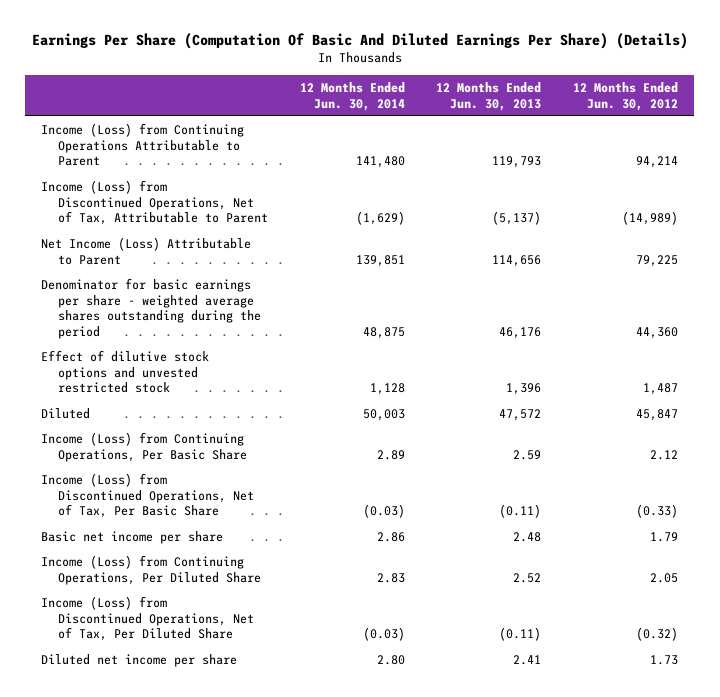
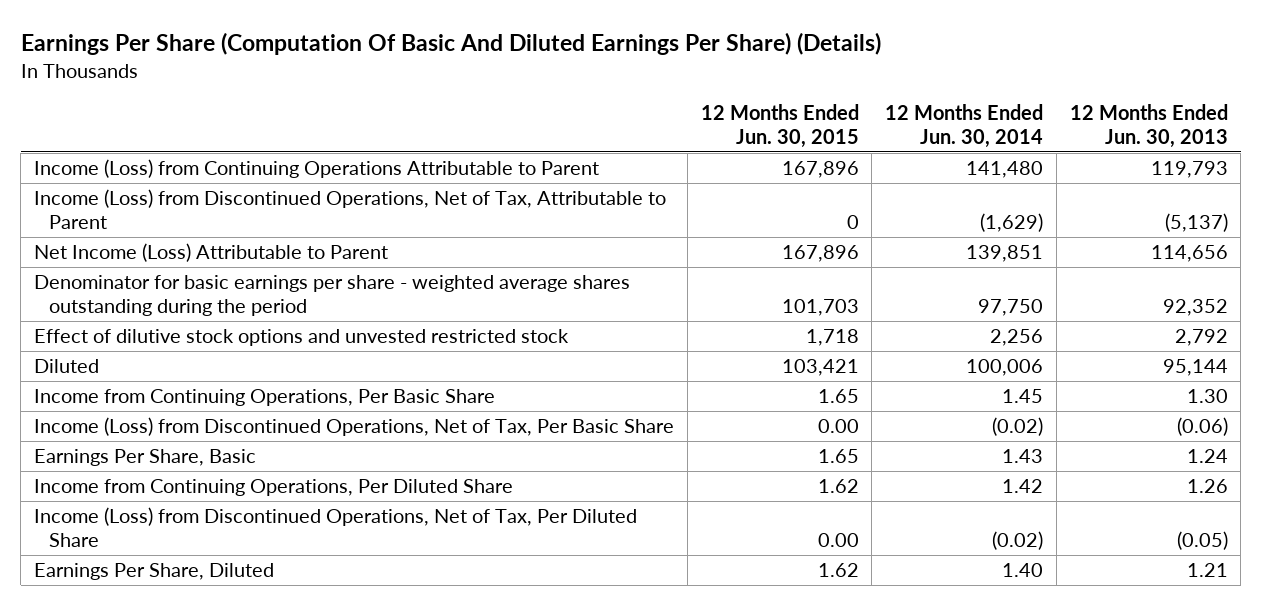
- | 12 Months Ended Jun. 30, 2014 | 12 Months Ended Jun. 30, 2013 | 12 Months Ended Jun. 30, 2012
+ | 12 Months Ended Jun. 30, 2015 | 12 Months Ended Jun. 30, 2014 | 12 Months Ended Jun. 30, 2013
- Denominator for basic earnings per share - weighted average shares outstanding during the period | 48,875 | 46,176 | 44,360
- Effect of dilutive stock options and unvested restricted stock | 1,128 | 1,396 | 1,487
- Diluted | 50,003 | 47,572 | 45,847
- Income (Loss) from Continuing Operations, Per Basic Share | 2.89 | 2.59 | 2.12
- Income (Loss) from Discontinued Operations, Net of Tax, Per Basic Share | (0.03) | (0.11) | (0.33)
- Basic net income per share | 2.86 | 2.48 | 1.79
- Income (Loss) from Continuing Operations, Per Diluted Share | 2.83 | 2.52 | 2.05
- Income (Loss) from Discontinued Operations, Net of Tax, Per Diluted Share | (0.03) | (0.11) | (0.32)
- Diluted net income per share | 2.80 | 2.41 | 1.73
+ Denominator for basic earnings per share - weighted average shares outstanding during the period | 101,703 | 97,750 | 92,352
+ Effect of dilutive stock options and unvested restricted stock | 1,718 | 2,256 | 2,792
+ Diluted | 103,421 | 100,006 | 95,144
+ Income from Continuing Operations, Per Basic Share | 1.65 | 1.45 | 1.30
+ Income (Loss) from Discontinued Operations, Net of Tax, Per Basic Share | 0.00 | (0.02) | (0.06)
+ Earnings Per Share, Basic | 1.65 | 1.43 | 1.24
+ Income from Continuing Operations, Per Diluted Share | 1.62 | 1.42 | 1.26
+ Income (Loss) from Discontinued Operations, Net of Tax, Per Diluted Share | 0.00 | (0.02) | (0.05)
+ Earnings Per Share, Diluted | 1.62 | 1.40 | 1.21

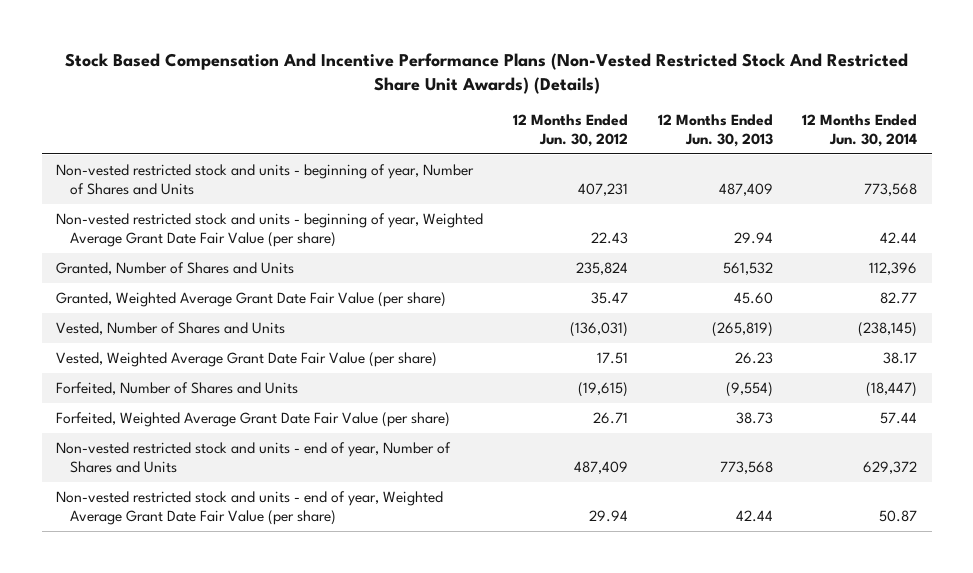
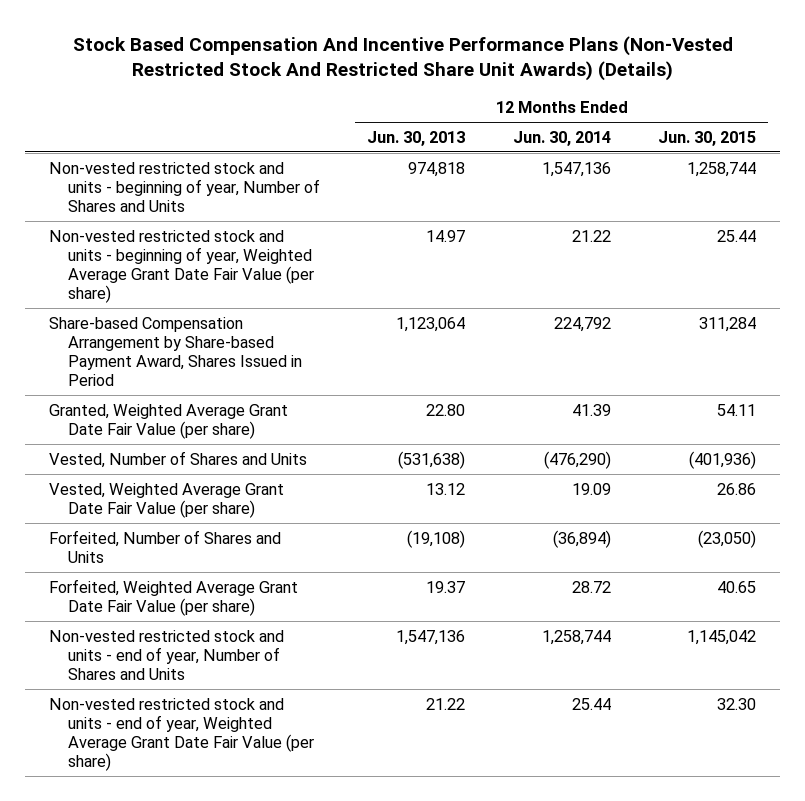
- | 12 Months Ended Jun. 30, 2012 | 12 Months Ended Jun. 30, 2013 | 12 Months Ended Jun. 30, 2014
+ | 12 Months Ended Jun. 30, 2013 | 12 Months Ended Jun. 30, 2014 | 12 Months Ended Jun. 30, 2015
- Non-vested restricted stock and units - beginning of year, Number of Shares and Units | 407,231 | 487,409 | 773,568
- Non-vested restricted stock and units - beginning of year, Weighted Average Grant Date Fair Value (per share) | 22.43 | 29.94 | 42.44
- Granted, Number of Shares and Units | 235,824 | 561,532 | 112,396
- Granted, Weighted Average Grant Date Fair Value (per share) | 35.47 | 45.60 | 82.77
- Vested, Number of Shares and Units | (136,031) | (265,819) | (238,145)
- Vested, Weighted Average Grant Date Fair Value (per share) | 17.51 | 26.23 | 38.17
- Forfeited, Number of Shares and Units | (19,615) | (9,554) | (18,447)
- Forfeited, Weighted Average Grant Date Fair Value (per share) | 26.71 | 38.73 | 57.44
- Non-vested restricted stock and units - end of year, Number of Shares and Units | 487,409 | 773,568 | 629,372
- Non-vested restricted stock and units - end of year, Weighted Average Grant Date Fair Value (per share) | 29.94 | 42.44 | 50.87
+ Non-vested restricted stock and units - beginning of year, Number of Shares and Units | 974,818 | 1,547,136 | 1,258,744
+ Non-vested restricted stock and units - beginning of year, Weighted Average Grant Date Fair Value (per share) | 14.97 | 21.22 | 25.44
+ Share-based Compensation Arrangement by Share-based Payment Award, Shares Issued in Period | 1,123,064 | 224,792 | 311,284
+ Granted, Weighted Average Grant Date Fair Value (per share) | 22.80 | 41.39 | 54.11
+ Vested, Number of Shares and Units | (531,638) | (476,290) | (401,936)
+ Vested, Weighted Average Grant Date Fair Value (per share) | 13.12 | 19.09 | 26.86
+ Forfeited, Number of Shares and Units | (19,108) | (36,894) | (23,050)
+ Forfeited, Weighted Average Grant Date Fair Value (per share) | 19.37 | 28.72 | 40.65
+ Non-vested restricted stock and units - end of year, Number of Shares and Units | 1,547,136 | 1,258,744 | 1,145,042
+ Non-vested restricted stock and units - end of year, Weighted Average Grant Date Fair Value (per share) | 21.22 | 25.44 | 32.30

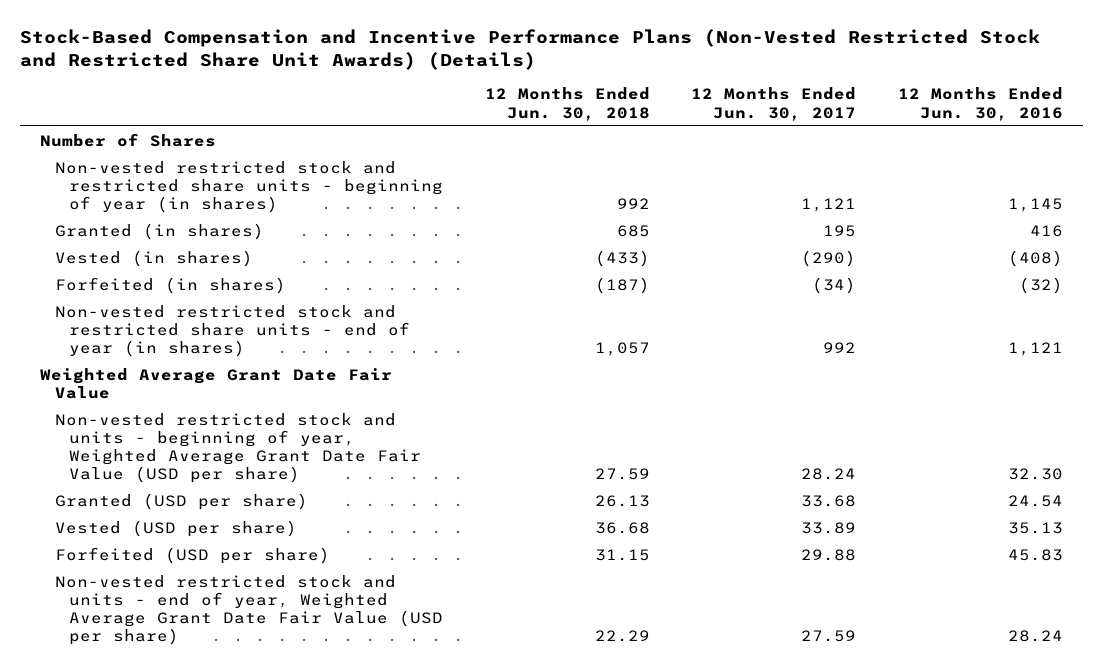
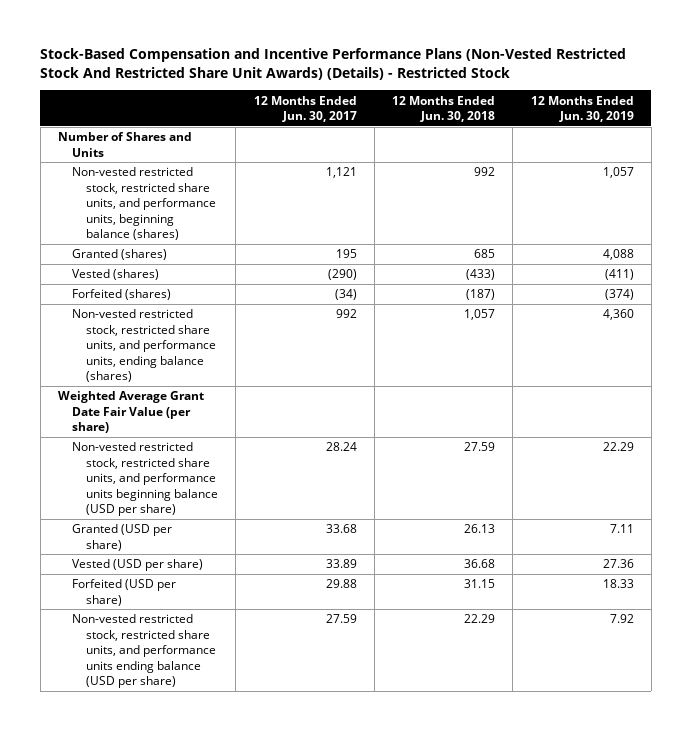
- Stock-Based Compensation and Incentive Performance Plans (Non-Vested Restricted Stock and Restricted Share Unit Awards) (Details)
+ Stock-Based Compensation and Incentive Performance Plans (Non-Vested Restricted Stock And Restricted Share Unit Awards) (Details) - Restricted Stock
- | 12 Months Ended Jun. 30, 2018 | 12 Months Ended Jun. 30, 2017 | 12 Months Ended Jun. 30, 2016
+ | 12 Months Ended Jun. 30, 2017 | 12 Months Ended Jun. 30, 2018 | 12 Months Ended Jun. 30, 2019
- Number of Shares
- Non-vested restricted stock and restricted share units - beginning of year (in shares) | 992 | 1,121 | 1,145
- Granted (in shares) | 685 | 195 | 416
- Vested (in shares) | (433) | (290) | (408)
- Forfeited (in shares) | (187) | (34) | (32)
- Non-vested restricted stock and restricted share units - end of year (in shares) | 1,057 | 992 | 1,121
- Weighted Average Grant Date Fair Value
- Non-vested restricted stock and units - beginning of year, Weighted Average Grant Date Fair Value (USD per share) | 27.59 | 28.24 | 32.30
+ Number of Shares and Units
+ Non-vested restricted stock, restricted share units, and performance units, beginning balance (shares) | 1,121 | 992 | 1,057
+ Granted (shares) | 195 | 685 | 4,088
+ Vested (shares) | (290) | (433) | (411)
+ Forfeited (shares) | (34) | (187) | (374)
+ Non-vested restricted stock, restricted share units, and performance units, ending balance (shares) | 992 | 1,057 | 4,360
+ Weighted Average Grant Date Fair Value (per share)
+ Non-vested restricted stock, restricted share units, and performance units beginning balance (USD per share) | 28.24 | 27.59 | 22.29
- Non-vested restricted stock and units - end of year, Weighted Average Grant Date Fair Value (USD per share) | 22.29 | 27.59 | 28.24
+ Non-vested restricted stock, restricted share units, and performance units ending balance (USD per share) | 27.59 | 22.29 | 7.92

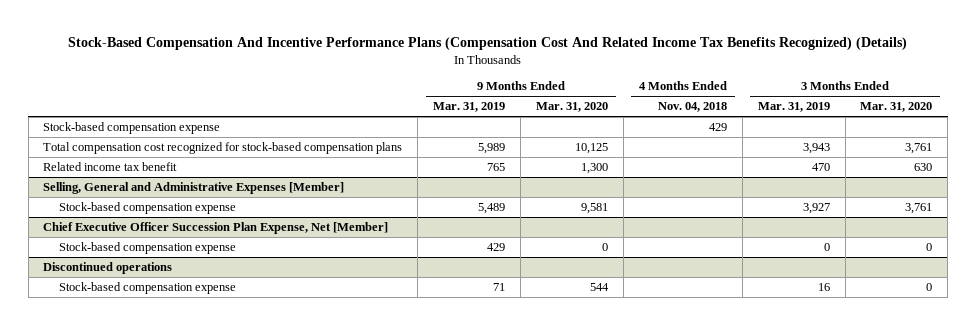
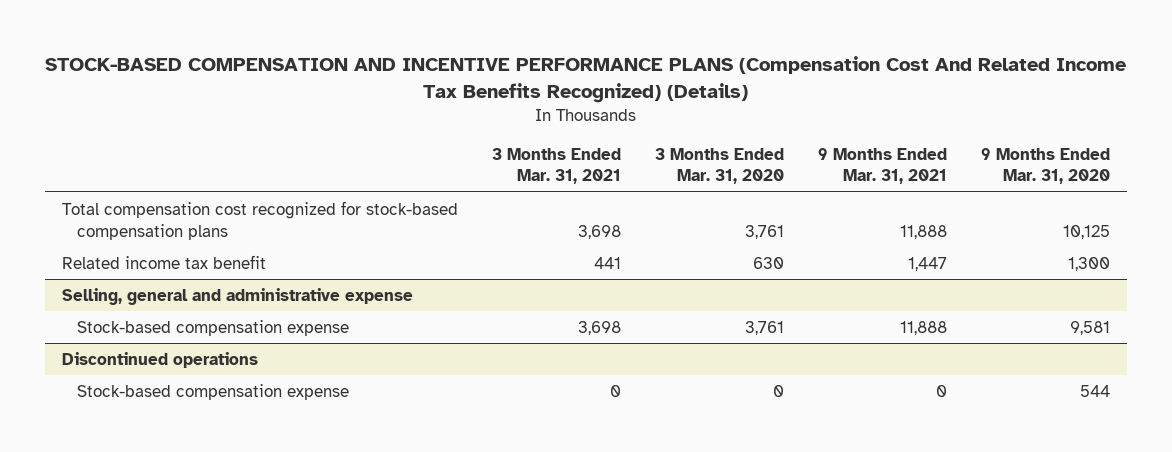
- Stock-Based Compensation And Incentive Performance Plans (Compensation Cost And Related Income Tax Benefits Recognized) (Details)
+ STOCK-BASED COMPENSATION AND INCENTIVE PERFORMANCE PLANS (Compensation Cost And Related Income Tax Benefits Recognized) (Details)
- | 9 Months Ended Mar. 31, 2019 | 9 Months Ended Mar. 31, 2020 | 4 Months Ended Nov. 04, 2018 | 3 Months Ended Mar. 31, 2019 | 3 Months Ended Mar. 31, 2020
+ | 3 Months Ended Mar. 31, 2021 | 3 Months Ended Mar. 31, 2020 | 9 Months Ended Mar. 31, 2021 | 9 Months Ended Mar. 31, 2020
- Stock-based compensation expense | | | 429 | |
- Selling, General and Administrative Expenses [Member]
+ Selling, general and administrative expense
- Chief Executive Officer Succession Plan Expense, Net [Member]
- Stock-based compensation expense | 429 | 0 | | 0 | 0

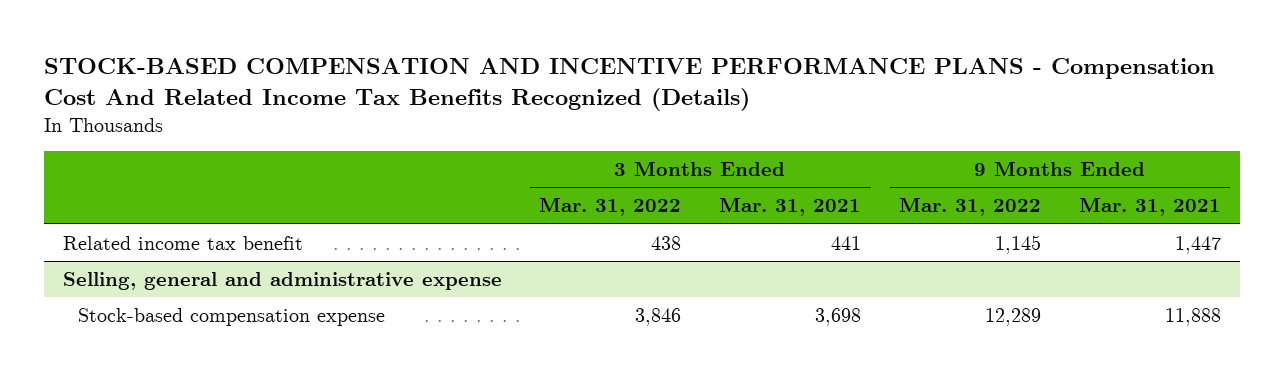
- STOCK-BASED COMPENSATION AND INCENTIVE PERFORMANCE PLANS (Compensation Cost And Related Income Tax Benefits Recognized) (Details)
+ STOCK-BASED COMPENSATION AND INCENTIVE PERFORMANCE PLANS - Compensation Cost And Related Income Tax Benefits Recognized (Details)
- | 3 Months Ended Mar. 31, 2021 | 3 Months Ended Mar. 31, 2020 | 9 Months Ended Mar. 31, 2021 | 9 Months Ended Mar. 31, 2020
+ | 3 Months Ended Mar. 31, 2022 | 3 Months Ended Mar. 31, 2021 | 9 Months Ended Mar. 31, 2022 | 9 Months Ended Mar. 31, 2021
- Total compensation cost recognized for stock-based compensation plans | 3,698 | 3,761 | 11,888 | 10,125
- Discontinued operations
- Stock-based compensation expense | 0 | 0 | 0 | 544

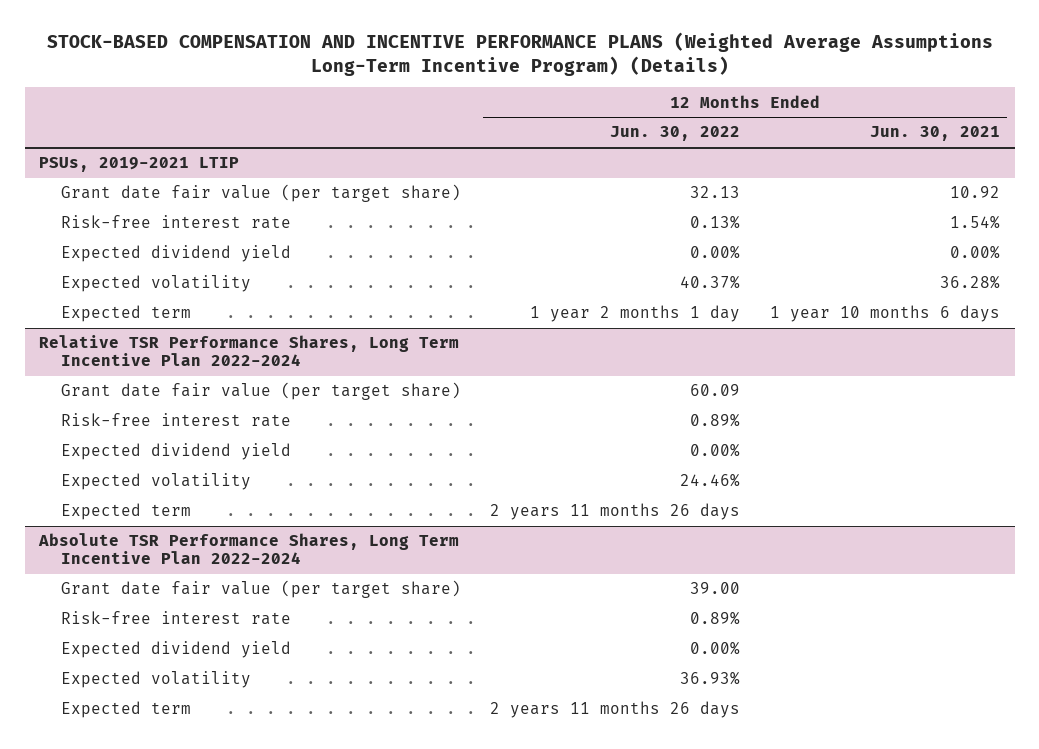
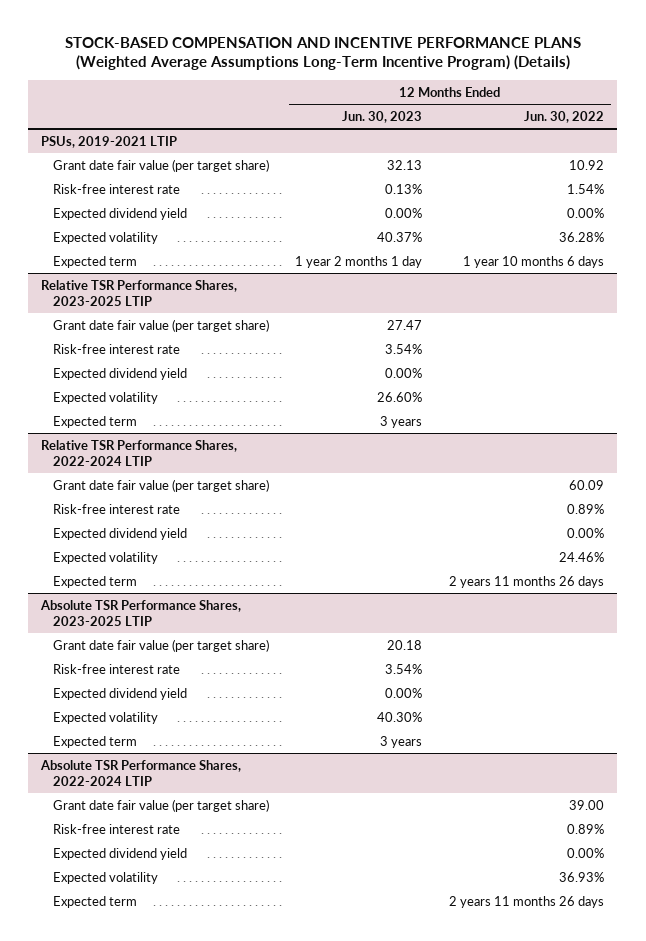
- | 12 Months Ended Jun. 30, 2022 | 12 Months Ended Jun. 30, 2021
+ | 12 Months Ended Jun. 30, 2023 | 12 Months Ended Jun. 30, 2022
@ PSUs, 2019-2021 LTIP
- Grant date fair value (per target share) | 32.13 | 10.92
- Risk-free interest rate | 0.13% | 1.54%
+ Grant date fair value (per target share) | 32.13 | 10.92
+ Risk-free interest rate | 0.13% | 1.54%
- Expected volatility | 40.37% | 36.28%
- Expected term | 1 year 2 months 1 day | 1 year 10 months 6 days
- Relative TSR Performance Shares, Long Term Incentive Plan 2022-2024
@ PSUs, 2019-2021 LTIP
+ Expected volatility | 40.37% | 36.28%
+ Expected term | 1 year 2 months 1 day | 1 year 10 months 6 days
+ Relative TSR Performance Shares, 2023-2025 LTIP
+ Grant date fair value (per target share) | 27.47 |
+ Risk-free interest rate | 3.54% |
+ Expected dividend yield | 0.00% |
+ Expected volatility | 26.60% |
+ Expected term | 3 years |
+ Relative TSR Performance Shares, 2022-2024 LTIP
- Absolute TSR Performance Shares, Long Term Incentive Plan 2022-2024
+ Absolute TSR Performance Shares, 2023-2025 LTIP
+ Grant date fair value (per target share) | 20.18 |
+ Risk-free interest rate | 3.54% |
+ Expected dividend yield | 0.00% |
+ Expected volatility | 40.30% |
+ Expected term | 3 years |
+ Absolute TSR Performance Shares, 2022-2024 LTIP

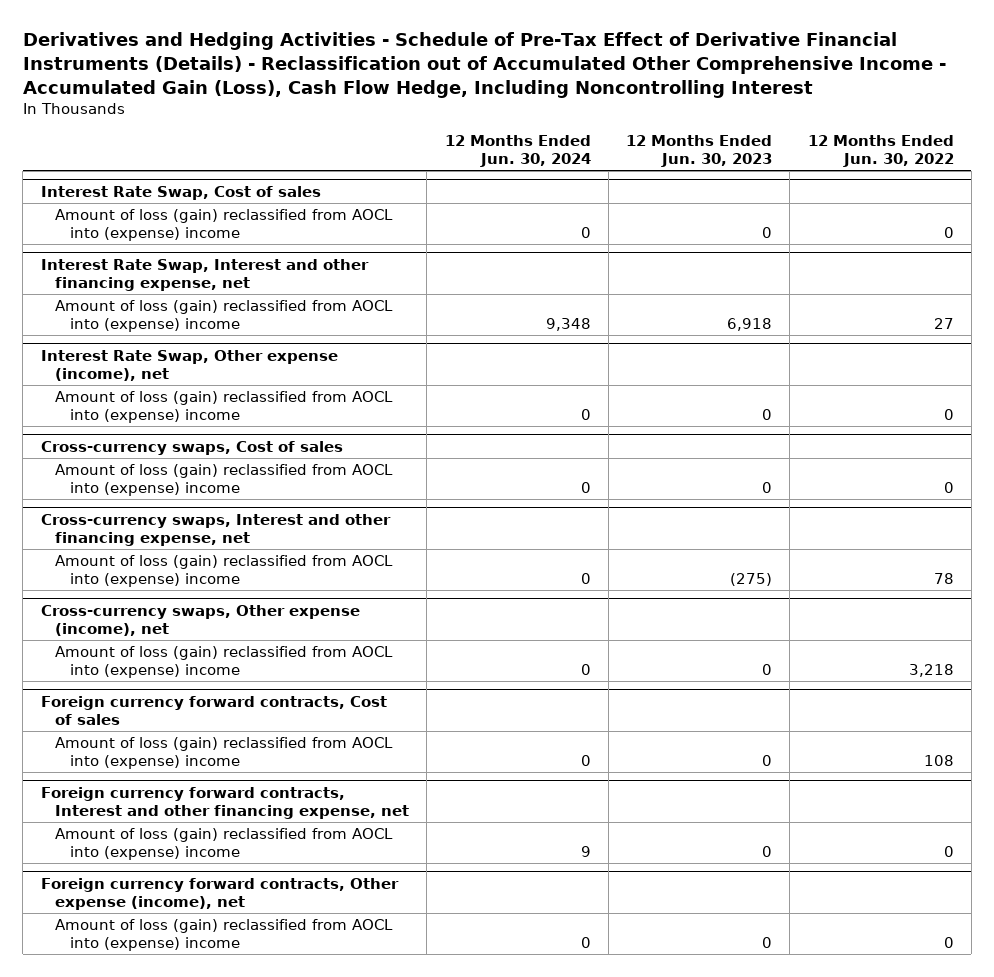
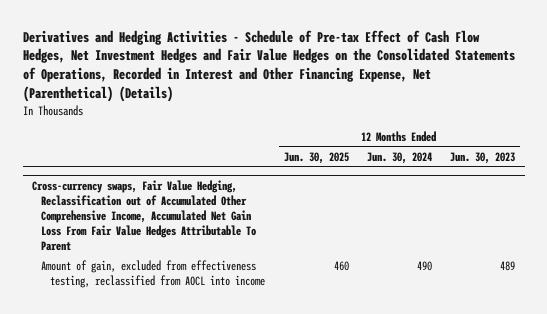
- Derivatives and Hedging Activities - Schedule of Pre-Tax Effect of Derivative Financial Instruments (Details) - Reclassification out of Accumulated Other Comprehensive Income - Accumulated Gain (Loss), Cash Flow Hedge, Including Noncontrolling Interest
+ Derivatives and Hedging Activities - Schedule of Pre-tax Effect of Cash Flow Hedges, Net Investment Hedges and Fair Value Hedges on the Consolidated Statements of Operations, Recorded in Interest and Other Financing Expense, Net (Parenthetical) (Details)
- | 12 Months Ended Jun. 30, 2024 | 12 Months Ended Jun. 30, 2023 | 12 Months Ended Jun. 30, 2022
+ | 12 Months Ended Jun. 30, 2025 | 12 Months Ended Jun. 30, 2024 | 12 Months Ended Jun. 30, 2023
- Interest Rate Swap, Cost of sales
- Amount of loss (gain) reclassified from AOCL into (expense) income | 0 | 0 | 0
- Interest Rate Swap, Interest and other financing expense, net
- Amount of loss (gain) reclassified from AOCL into (expense) income | 9,348 | 6,918 | 27
- Interest Rate Swap, Other expense (income), net
- Amount of loss (gain) reclassified from AOCL into (expense) income | 0 | 0 | 0
- Cross-currency swaps, Cost of sales
- Amount of loss (gain) reclassified from AOCL into (expense) income | 0 | 0 | 0
- Cross-currency swaps, Interest and other financing expense, net
- Amount of loss (gain) reclassified from AOCL into (expense) income | 0 | (275) | 78
- Cross-currency swaps, Other expense (income), net
- Amount of loss (gain) reclassified from AOCL into (expense) income | 0 | 0 | 3,218
- Foreign currency forward contracts, Cost of sales
- Amount of loss (gain) reclassified from AOCL into (expense) income | 0 | 0 | 108
- Foreign currency forward contracts, Interest and other financing expense, net
- Amount of loss (gain) reclassified from AOCL into (expense) income | 9 | 0 | 0
- Foreign currency forward contracts, Other expense (income), net
- Amount of loss (gain) reclassified from AOCL into (expense) income | 0 | 0 | 0
+ Cross-currency swaps, Fair Value Hedging, Reclassification out of Accumulated Other Comprehensive Income, Accumulated Net Gain Loss From Fair Value Hedges Attributable To Parent
+ Amount of gain, excluded from effectiveness testing, reclassified from AOCL into income | 460 | 490 | 489

